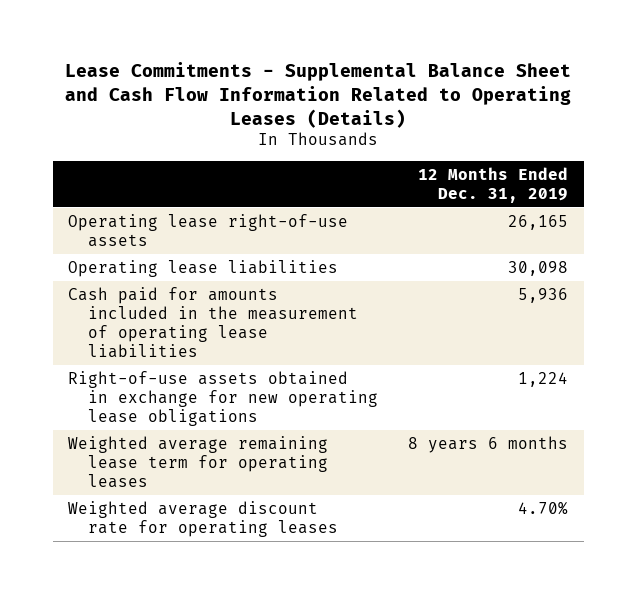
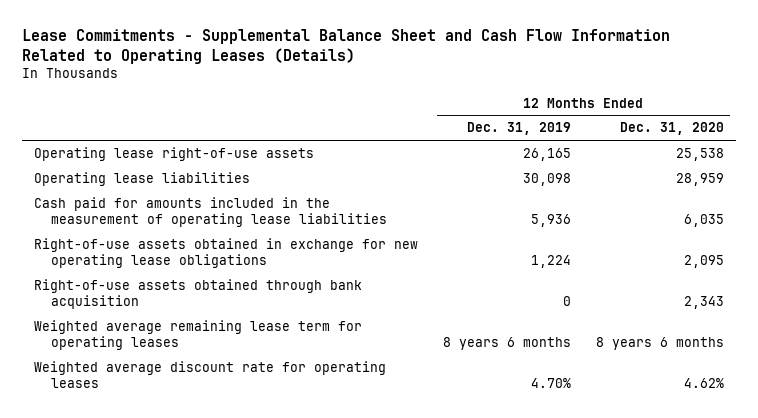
- | 12 Months Ended Dec. 31, 2019
+ | 12 Months Ended Dec. 31, 2019 | 12 Months Ended Dec. 31, 2020
+ Right-of-use assets obtained through bank acquisition | 0 | 2,343

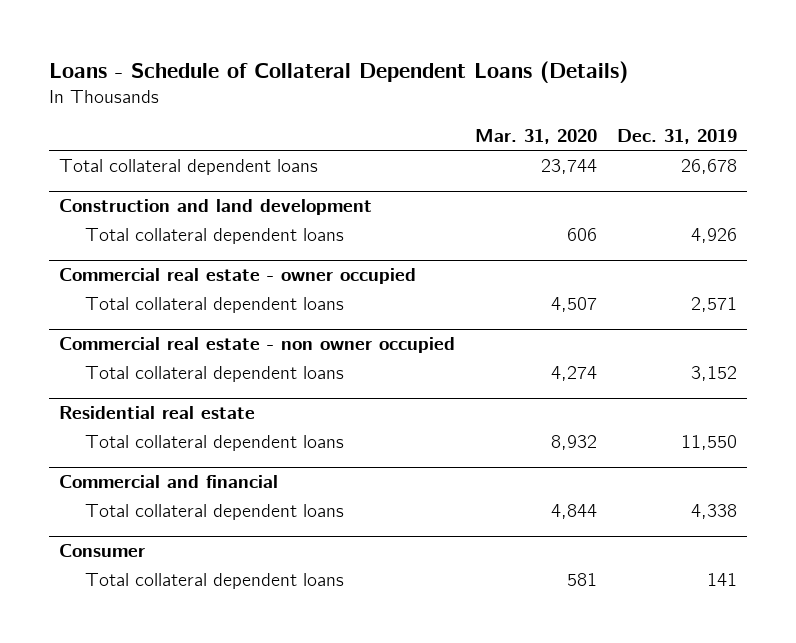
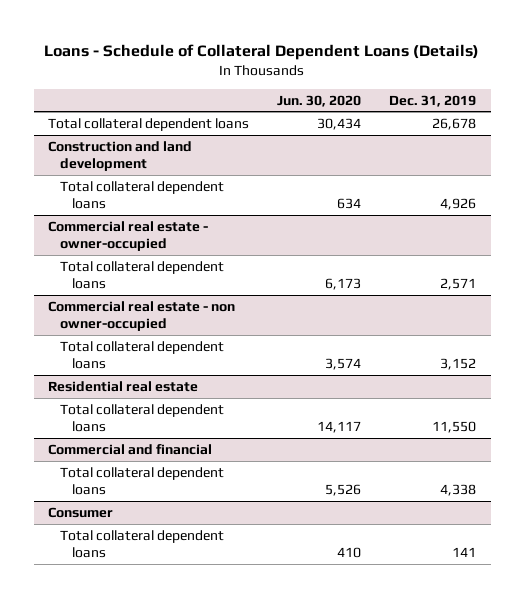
- | Mar. 31, 2020 | Dec. 31, 2019
+ | Jun. 30, 2020 | Dec. 31, 2019
- Commercial real estate - owner occupied
+ Commercial real estate - owner-occupied
- Commercial real estate - non owner occupied
+ Commercial real estate - non owner-occupied

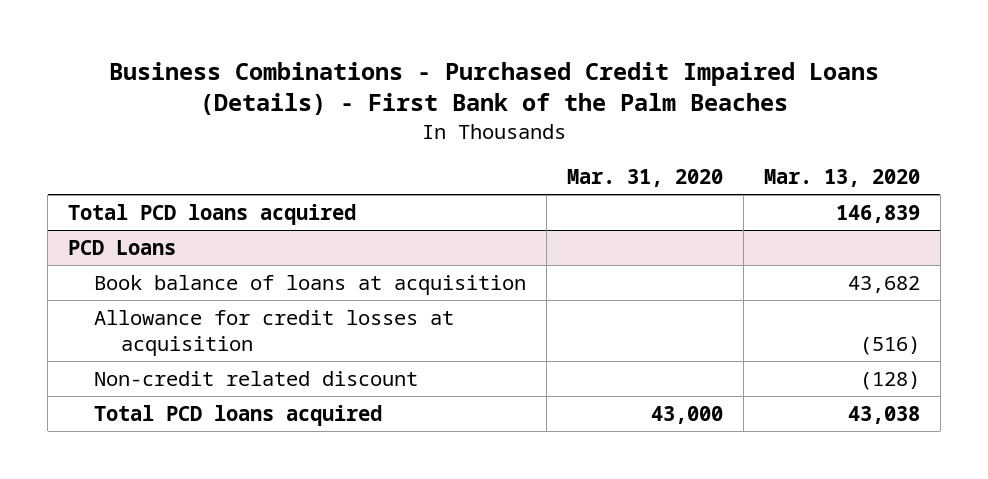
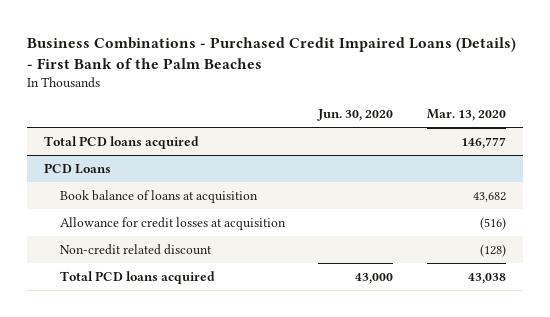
- | Mar. 31, 2020 | Mar. 13, 2020
+ | Jun. 30, 2020 | Mar. 13, 2020
- Total PCD loans acquired | | 146,839
+ Total PCD loans acquired | | 146,777

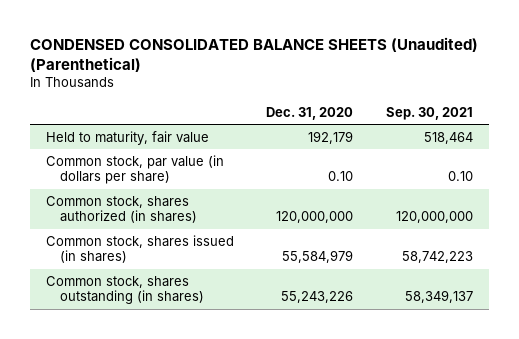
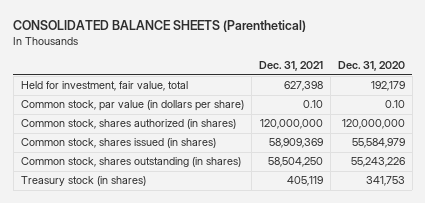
- CONDENSED CONSOLIDATED BALANCE SHEETS (Unaudited) (Parenthetical)
+ CONSOLIDATED BALANCE SHEETS (Parenthetical)
- | Dec. 31, 2020 | Sep. 30, 2021
+ | Dec. 31, 2021 | Dec. 31, 2020
- Held to maturity, fair value | 192,179 | 518,464
+ Held for investment, fair value, total | 627,398 | 192,179
+ Treasury stock (in shares) | 405,119 | 341,753

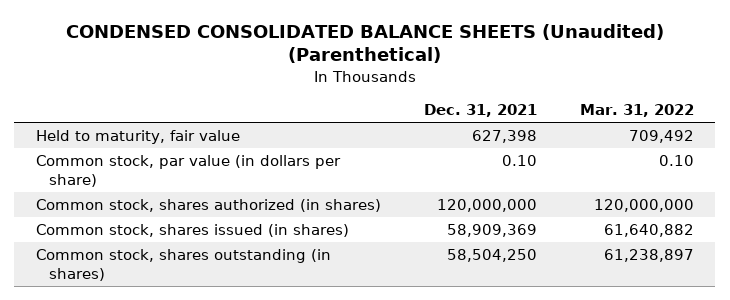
- CONSOLIDATED BALANCE SHEETS (Parenthetical)
+ CONDENSED CONSOLIDATED BALANCE SHEETS (Unaudited) (Parenthetical)
- | Dec. 31, 2021 | Dec. 31, 2020
+ | Dec. 31, 2021 | Mar. 31, 2022
- Held for investment, fair value, total | 627,398 | 192,179
+ Held to maturity, fair value | 627,398 | 709,492
- Treasury stock (in shares) | 405,119 | 341,753

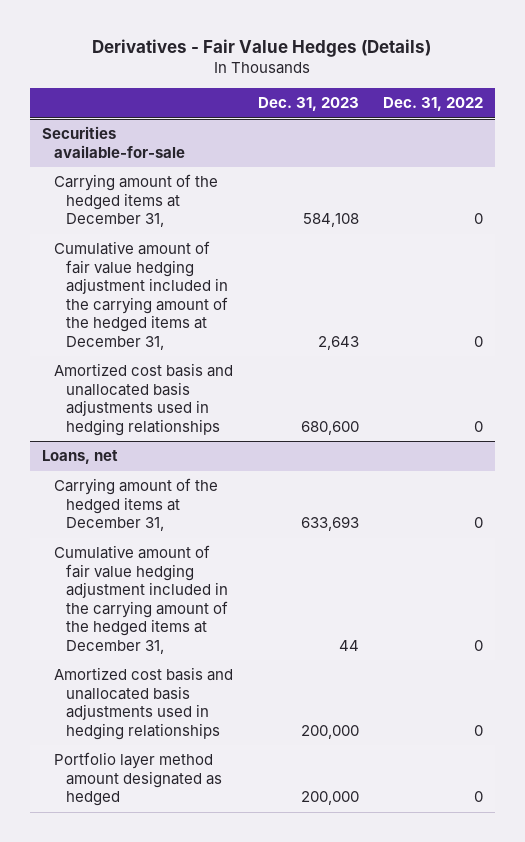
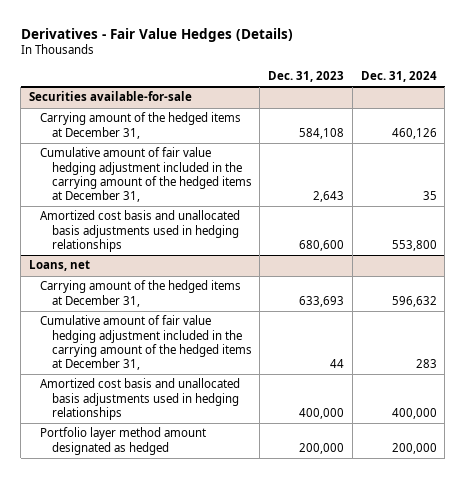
- | Dec. 31, 2023 | Dec. 31, 2022
+ | Dec. 31, 2023 | Dec. 31, 2024
@ Loans, net
- Amortized cost basis and unallocated basis adjustments used in hedging relationships | 200,000 | 0
+ Amortized cost basis and unallocated basis adjustments used in hedging relationships | 400,000 | 400,000

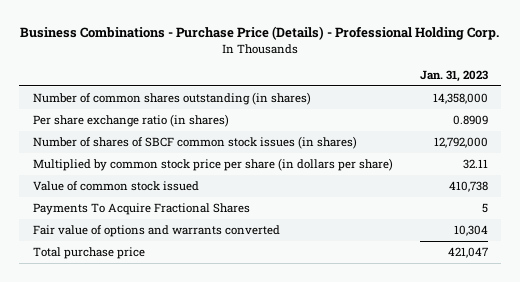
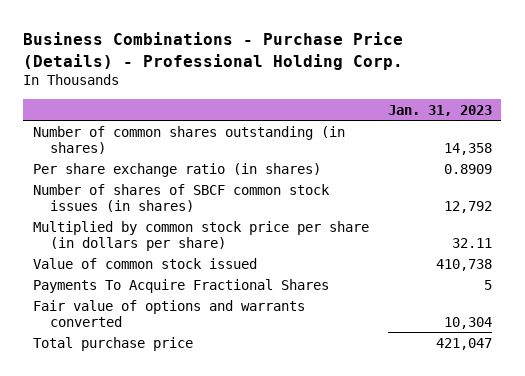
- Number of common shares outstanding (in shares) | 14,358,000
+ Number of common shares outstanding (in shares) | 14,358
- Number of shares of SBCF common stock issues (in shares) | 12,792,000
+ Number of shares of SBCF common stock issues (in shares) | 12,792

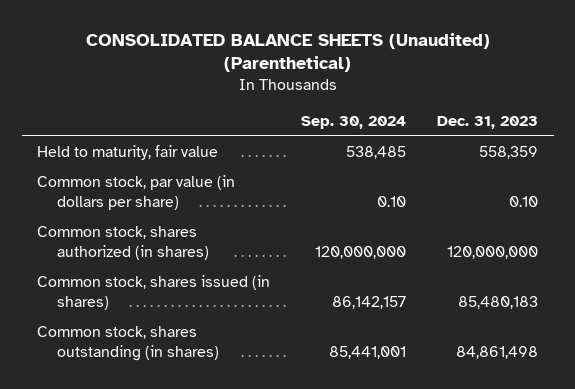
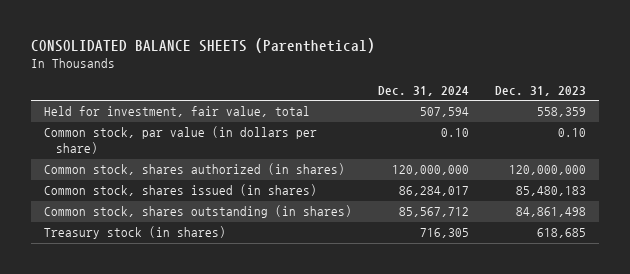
- CONSOLIDATED BALANCE SHEETS (Unaudited) (Parenthetical)
+ CONSOLIDATED BALANCE SHEETS (Parenthetical)
- | Sep. 30, 2024 | Dec. 31, 2023
+ | Dec. 31, 2024 | Dec. 31, 2023
- Held to maturity, fair value | 538,485 | 558,359
+ Held for investment, fair value, total | 507,594 | 558,359
+ Treasury stock (in shares) | 716,305 | 618,685

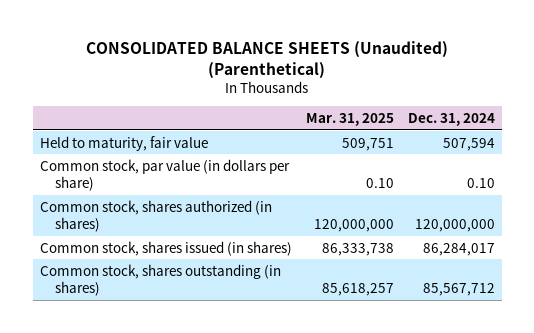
- CONSOLIDATED BALANCE SHEETS (Parenthetical)
+ CONSOLIDATED BALANCE SHEETS (Unaudited) (Parenthetical)
- | Dec. 31, 2024 | Dec. 31, 2023
+ | Mar. 31, 2025 | Dec. 31, 2024
- Held for investment, fair value, total | 507,594 | 558,359
+ Held to maturity, fair value | 509,751 | 507,594
- Treasury stock (in shares) | 716,305 | 618,685

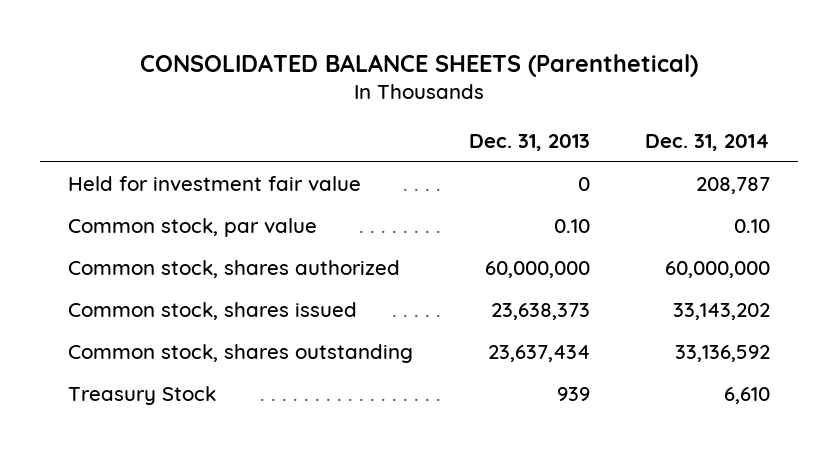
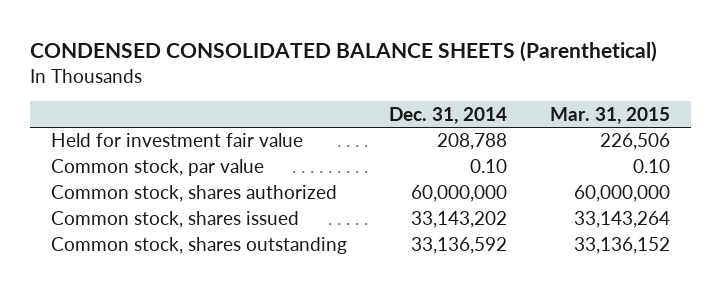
- CONSOLIDATED BALANCE SHEETS (Parenthetical)
+ CONDENSED CONSOLIDATED BALANCE SHEETS (Parenthetical)
- | Dec. 31, 2013 | Dec. 31, 2014
+ | Dec. 31, 2014 | Mar. 31, 2015
- Held for investment fair value | 0 | 208,787
+ Held for investment fair value | 208,788 | 226,506
- Treasury Stock | 939 | 6,610

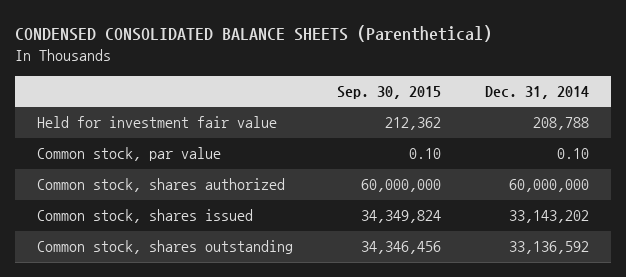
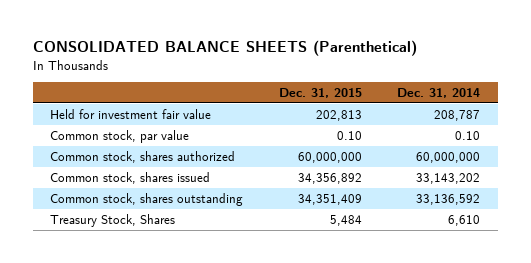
- CONDENSED CONSOLIDATED BALANCE SHEETS (Parenthetical)
+ CONSOLIDATED BALANCE SHEETS (Parenthetical)
- | Sep. 30, 2015 | Dec. 31, 2014
+ | Dec. 31, 2015 | Dec. 31, 2014
- Held for investment fair value | 212,362 | 208,788
+ Held for investment fair value | 202,813 | 208,787
+ Treasury Stock, Shares | 5,484 | 6,610

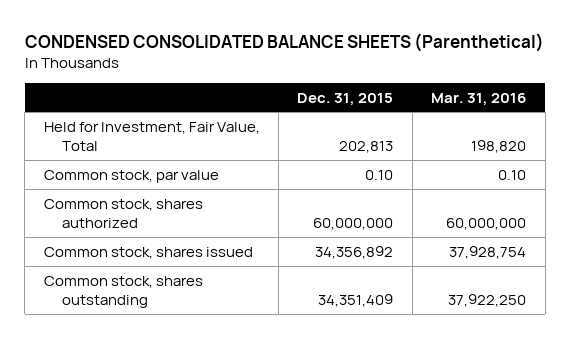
- CONSOLIDATED BALANCE SHEETS (Parenthetical)
+ CONDENSED CONSOLIDATED BALANCE SHEETS (Parenthetical)
- | Dec. 31, 2015 | Dec. 31, 2014
+ | Dec. 31, 2015 | Mar. 31, 2016
- Held for investment fair value | 202,813 | 208,787
+ Held for Investment, Fair Value, Total | 202,813 | 198,820
- Treasury Stock, Shares | 5,484 | 6,610

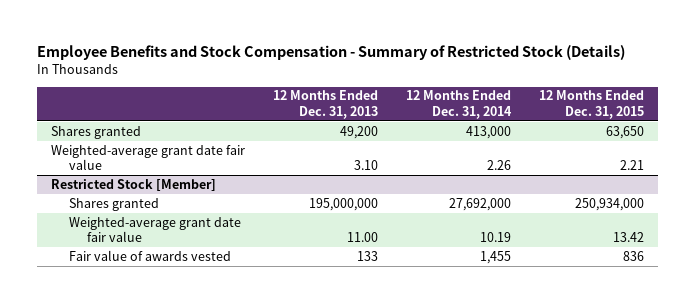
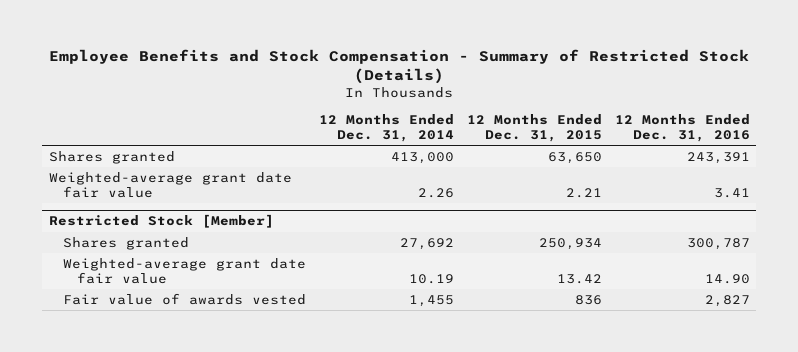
- | 12 Months Ended Dec. 31, 2013 | 12 Months Ended Dec. 31, 2014 | 12 Months Ended Dec. 31, 2015
+ | 12 Months Ended Dec. 31, 2014 | 12 Months Ended Dec. 31, 2015 | 12 Months Ended Dec. 31, 2016
@ Restricted Stock [Member]
- Shares granted | 195,000,000 | 27,692,000 | 250,934,000
+ Shares granted | 27,692 | 250,934 | 300,787

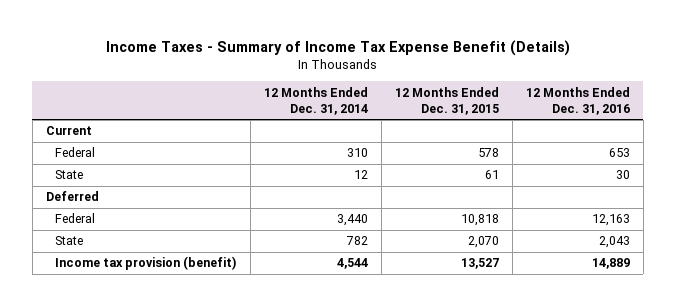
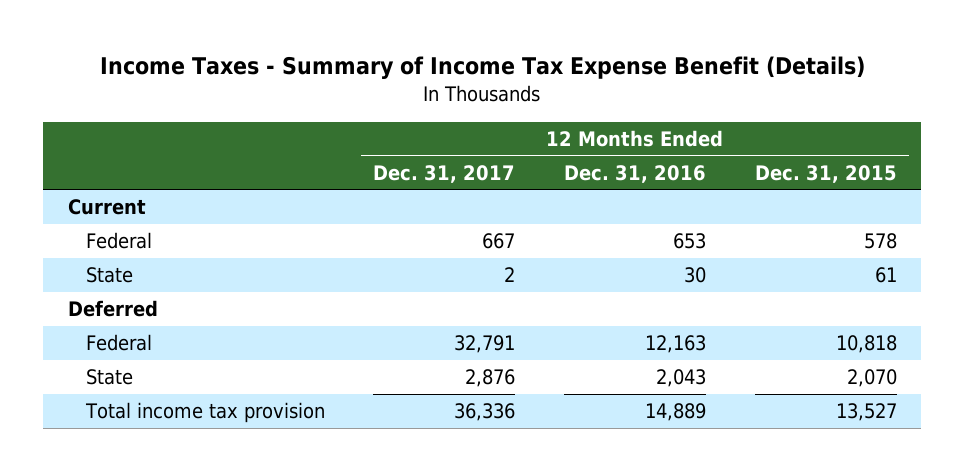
- | 12 Months Ended Dec. 31, 2014 | 12 Months Ended Dec. 31, 2015 | 12 Months Ended Dec. 31, 2016
+ | 12 Months Ended Dec. 31, 2017 | 12 Months Ended Dec. 31, 2016 | 12 Months Ended Dec. 31, 2015
- Income tax provision (benefit) | 4,544 | 13,527 | 14,889
+ Total income tax provision | 36,336 | 14,889 | 13,527

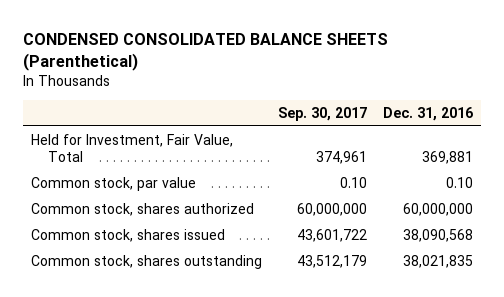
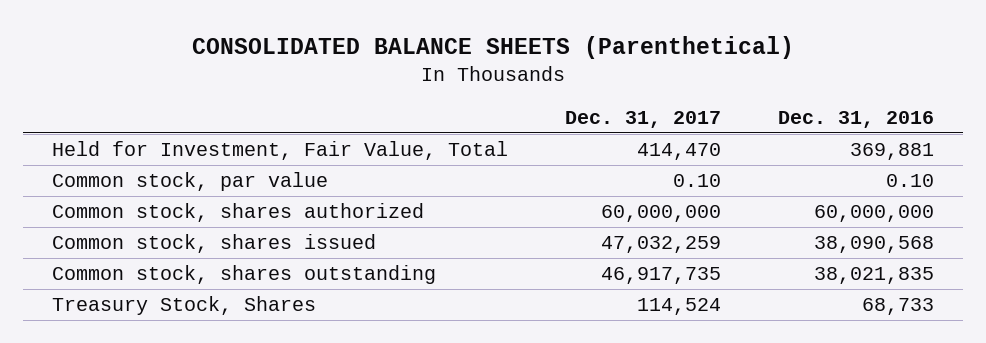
- CONDENSED CONSOLIDATED BALANCE SHEETS (Parenthetical)
+ CONSOLIDATED BALANCE SHEETS (Parenthetical)
- | Sep. 30, 2017 | Dec. 31, 2016
+ | Dec. 31, 2017 | Dec. 31, 2016
+ Treasury Stock, Shares | 114,524 | 68,733

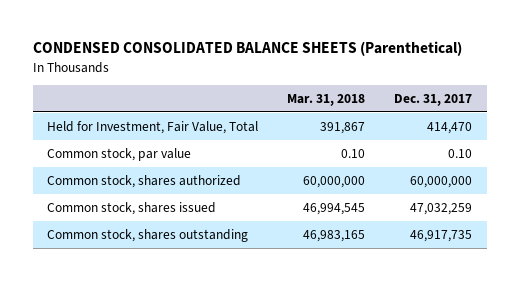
- CONSOLIDATED BALANCE SHEETS (Parenthetical)
+ CONDENSED CONSOLIDATED BALANCE SHEETS (Parenthetical)
- | Dec. 31, 2017 | Dec. 31, 2016
+ | Mar. 31, 2018 | Dec. 31, 2017
- Treasury Stock, Shares | 114,524 | 68,733

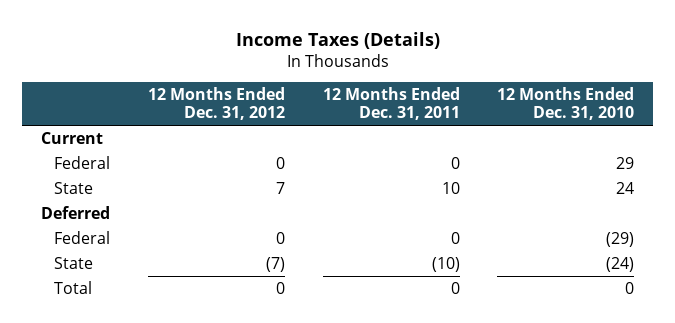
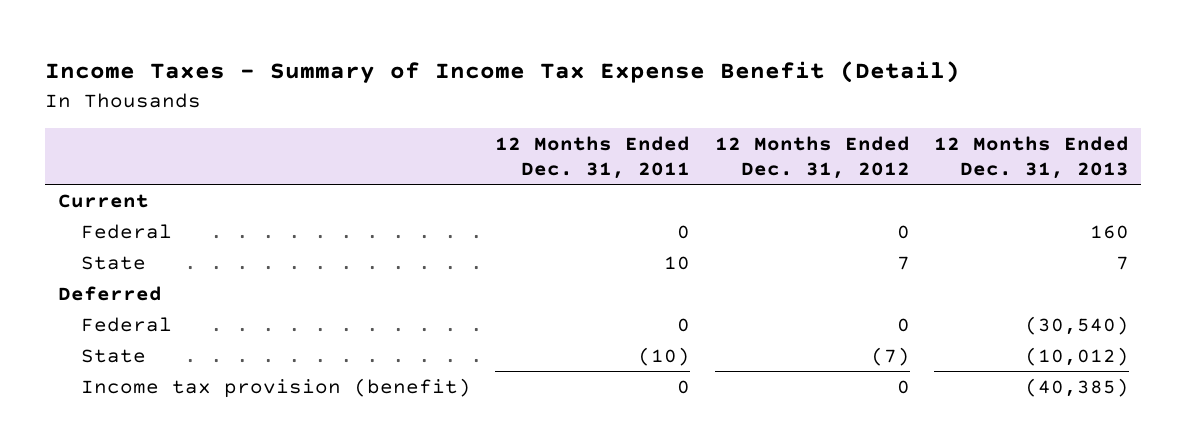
- Income Taxes (Details)
+ Income Taxes - Summary of Income Tax Expense Benefit (Detail)
- | 12 Months Ended Dec. 31, 2012 | 12 Months Ended Dec. 31, 2011 | 12 Months Ended Dec. 31, 2010
+ | 12 Months Ended Dec. 31, 2011 | 12 Months Ended Dec. 31, 2012 | 12 Months Ended Dec. 31, 2013
- Total | 0 | 0 | 0
+ Income tax provision (benefit) | 0 | 0 | (40,385)

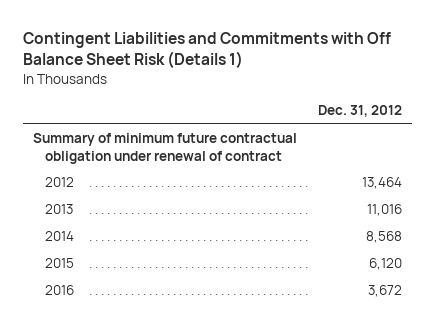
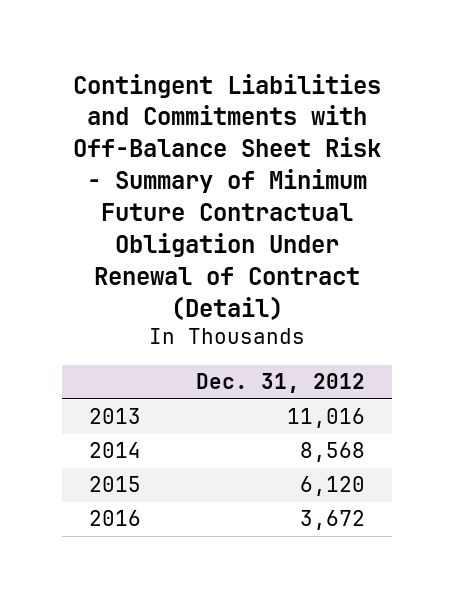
- Contingent Liabilities and Commitments with Off Balance Sheet Risk (Details 1)
+ Contingent Liabilities and Commitments with Off-Balance Sheet Risk - Summary of Minimum Future Contractual Obligation Under Renewal of Contract (Detail)
- Summary of minimum future contractual obligation under renewal of contract
- 2012 | 13,464

